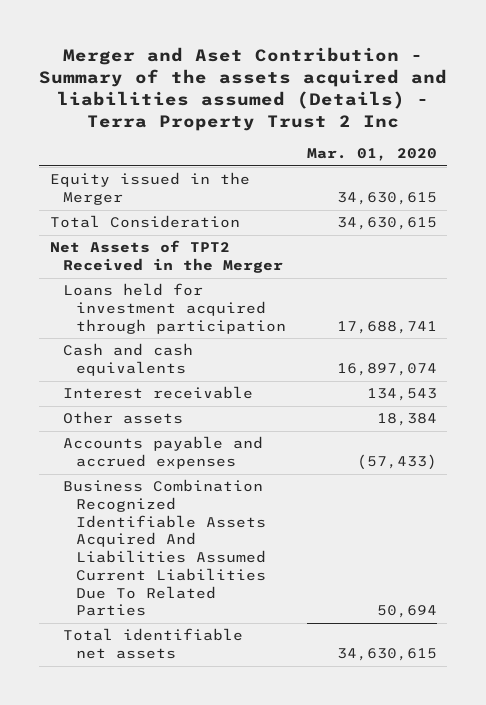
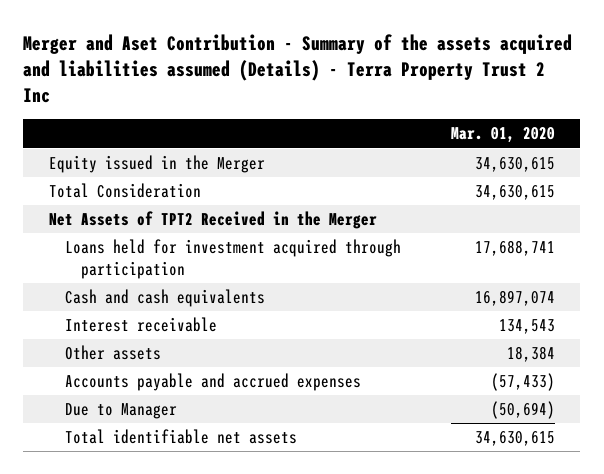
- Business Combination Recognized Identifiable Assets Acquired And Liabilities Assumed Current Liabilities Due To Related Parties | 50,694
+ Due to Manager | (50,694)

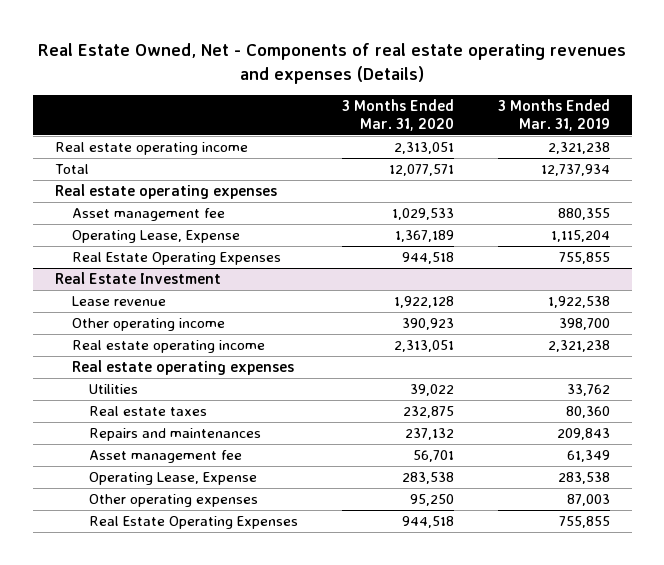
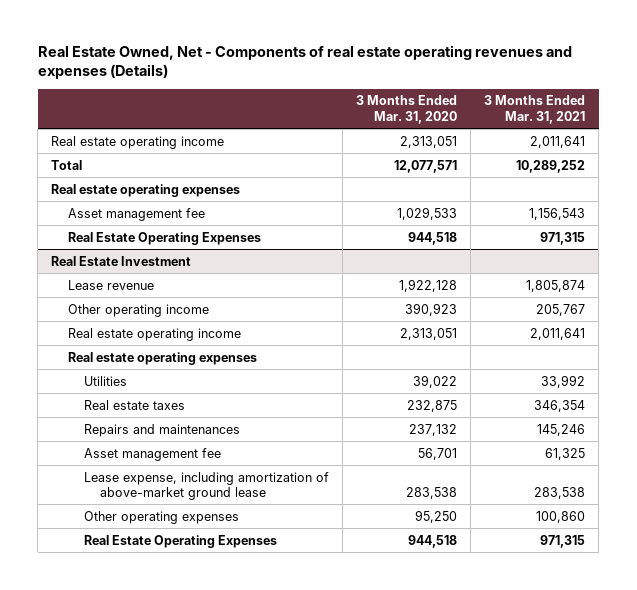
- | 3 Months Ended Mar. 31, 2020 | 3 Months Ended Mar. 31, 2019
+ | 3 Months Ended Mar. 31, 2020 | 3 Months Ended Mar. 31, 2021
- Operating Lease, Expense | 1,367,189 | 1,115,204
@ Real Estate Investment
- Operating Lease, Expense | 283,538 | 283,538
+ Lease expense, including amortization of above-market ground lease | 283,538 | 283,538

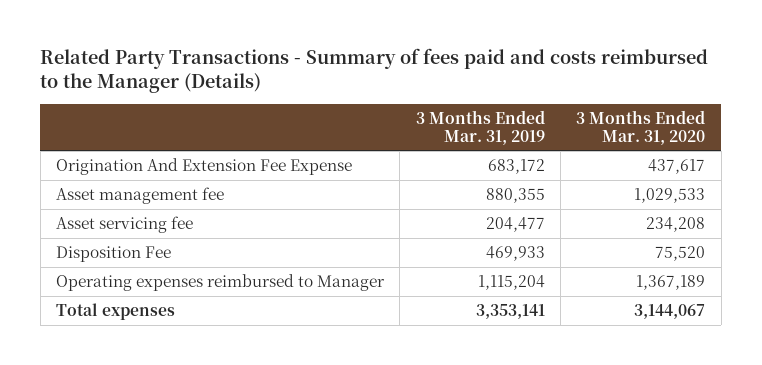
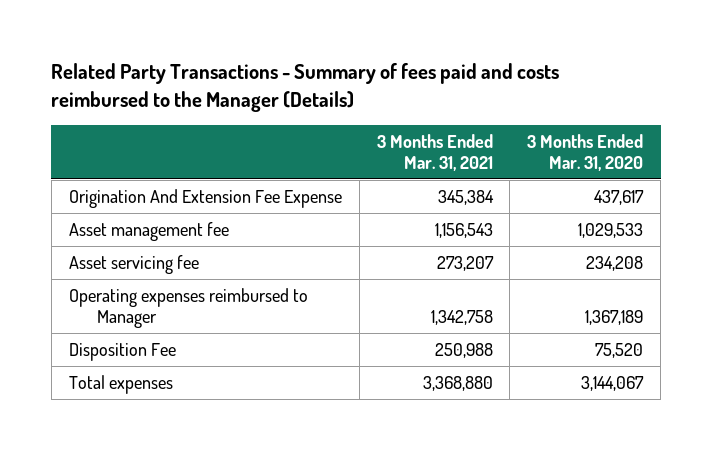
- | 3 Months Ended Mar. 31, 2019 | 3 Months Ended Mar. 31, 2020
+ | 3 Months Ended Mar. 31, 2021 | 3 Months Ended Mar. 31, 2020
moved down: Disposition Fee | 250,988 | 75,520

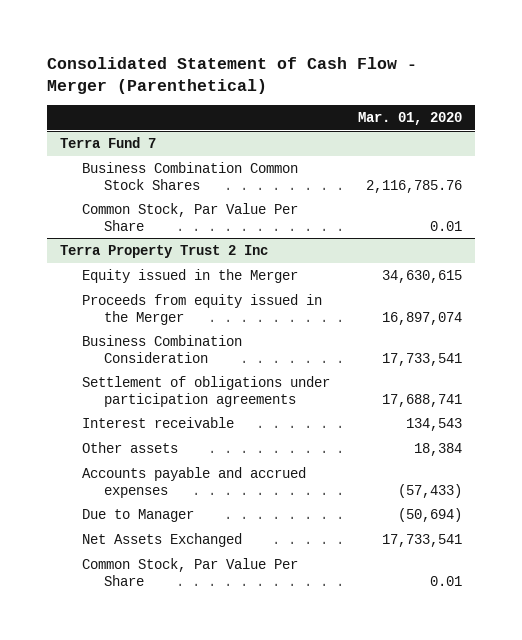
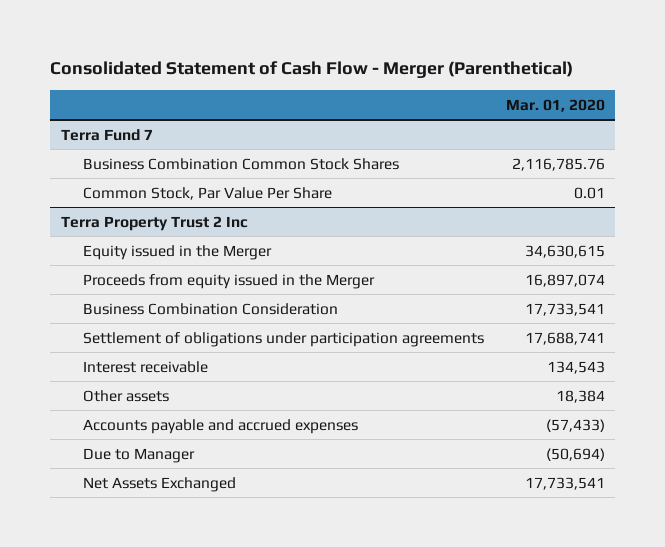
@ Terra Property Trust 2 Inc
- Common Stock, Par Value Per Share | 0.01

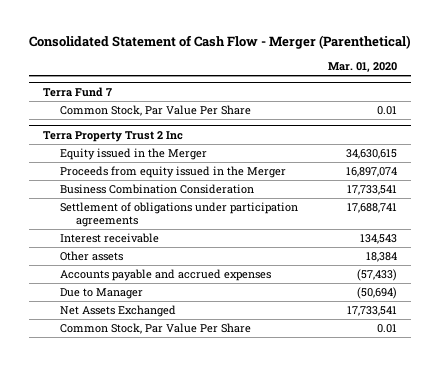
@ Terra Fund 7
- Business Combination Common Stock Shares | 2,116,785.76
@ Terra Property Trust 2 Inc
+ Common Stock, Par Value Per Share | 0.01

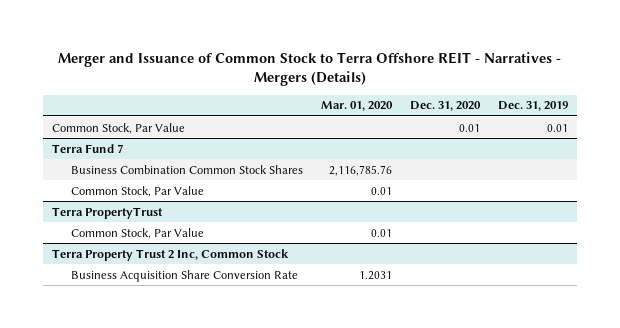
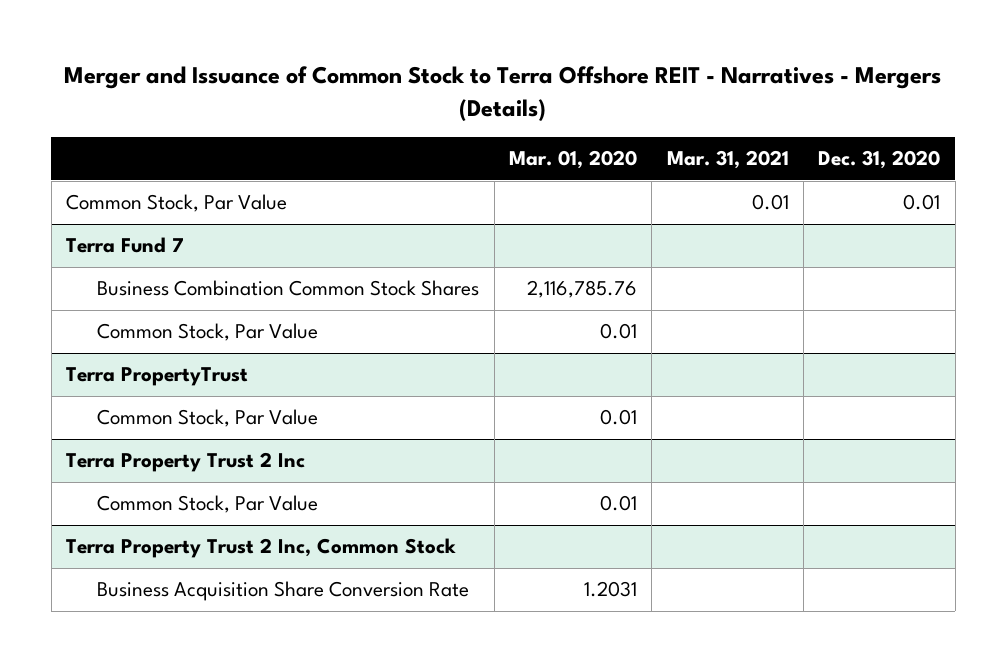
- | Mar. 01, 2020 | Dec. 31, 2020 | Dec. 31, 2019
+ | Mar. 01, 2020 | Mar. 31, 2021 | Dec. 31, 2020
+ Terra Property Trust 2 Inc
+ Common Stock, Par Value | 0.01 | |

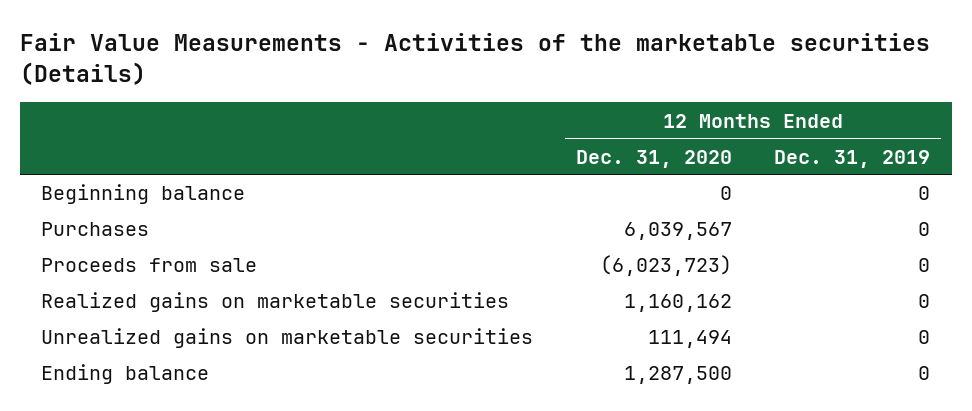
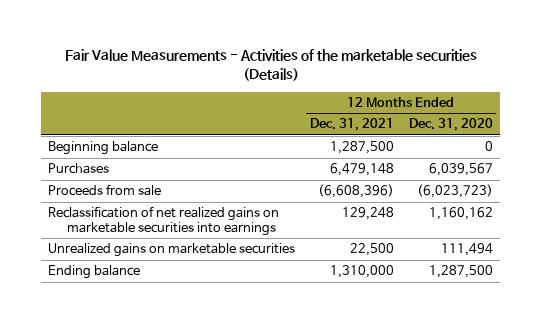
- | 12 Months Ended Dec. 31, 2020 | 12 Months Ended Dec. 31, 2019
+ | 12 Months Ended Dec. 31, 2021 | 12 Months Ended Dec. 31, 2020
- Realized gains on marketable securities | 1,160,162 | 0
+ Reclassification of net realized gains on marketable securities into earnings | 129,248 | 1,160,162

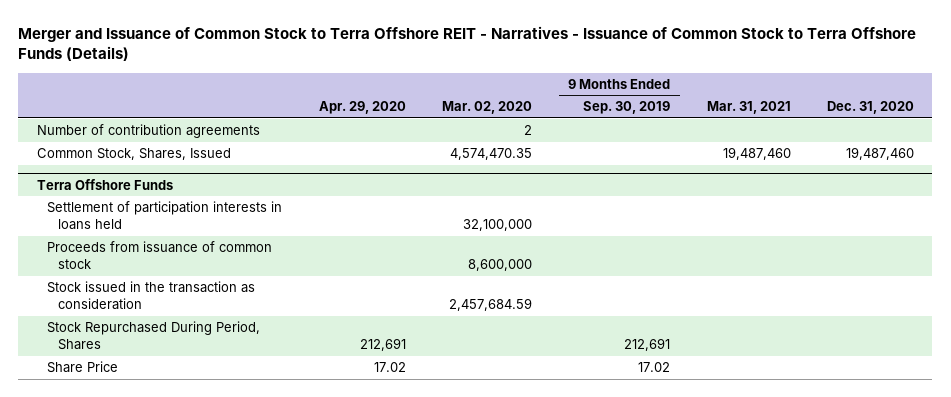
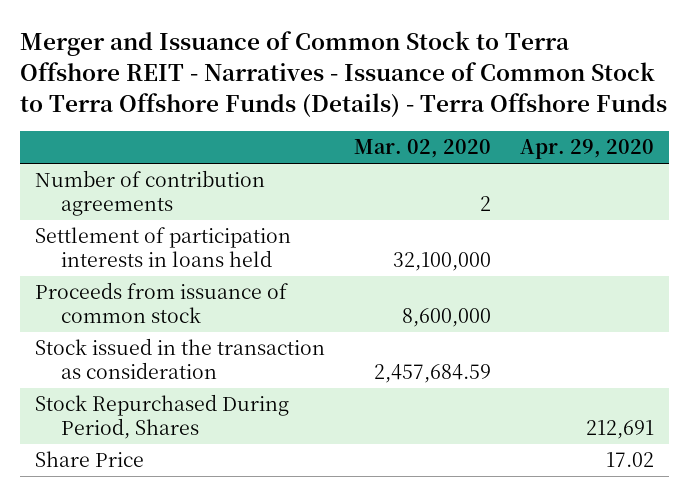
- Merger and Issuance of Common Stock to Terra Offshore REIT - Narratives - Issuance of Common Stock to Terra Offshore Funds (Details)
+ Merger and Issuance of Common Stock to Terra Offshore REIT - Narratives - Issuance of Common Stock to Terra Offshore Funds (Details) - Terra Offshore Funds
- | Apr. 29, 2020 | Mar. 02, 2020 | 9 Months Ended Sep. 30, 2019 | Mar. 31, 2021 | Dec. 31, 2020
+ | Mar. 02, 2020 | Apr. 29, 2020
- Common Stock, Shares, Issued | | 4,574,470.35 | | 19,487,460 | 19,487,460
- Terra Offshore Funds

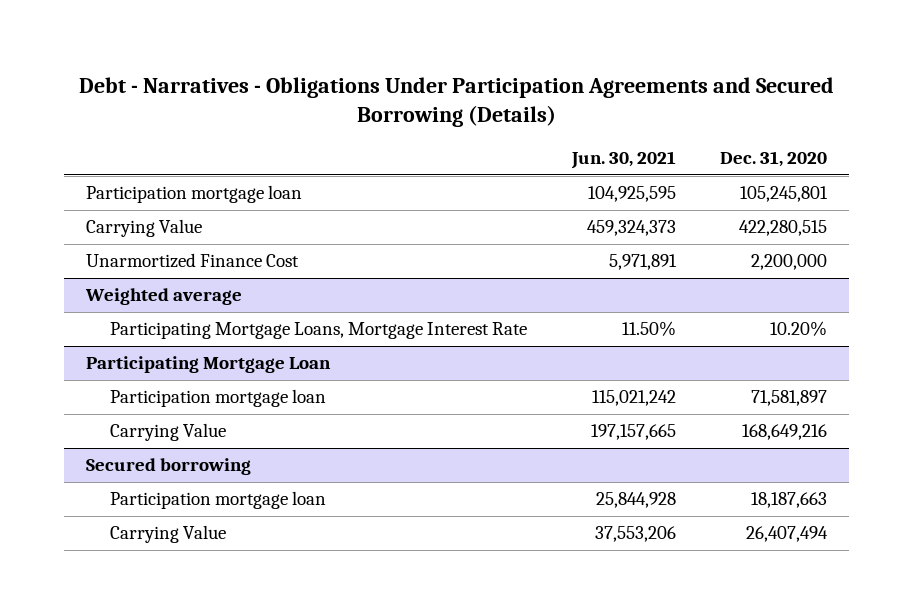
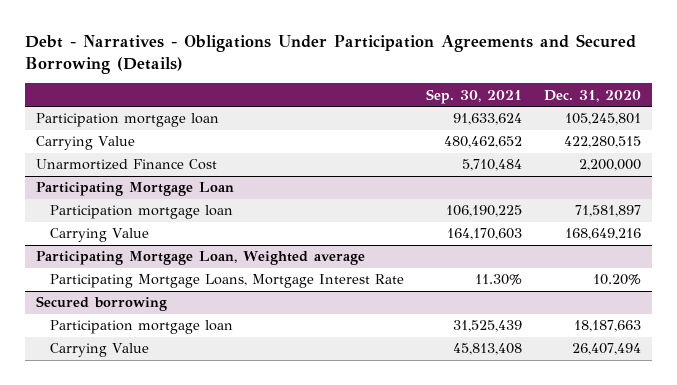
- | Jun. 30, 2021 | Dec. 31, 2020
+ | Sep. 30, 2021 | Dec. 31, 2020
- Weighted average
- Participating Mortgage Loans, Mortgage Interest Rate | 11.50% | 10.20%
+ Participating Mortgage Loan, Weighted average
+ Participating Mortgage Loans, Mortgage Interest Rate | 11.30% | 10.20%

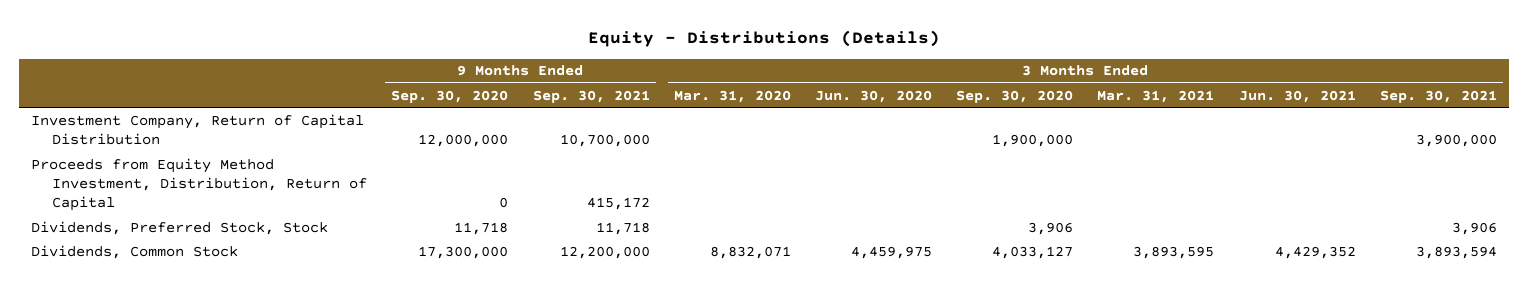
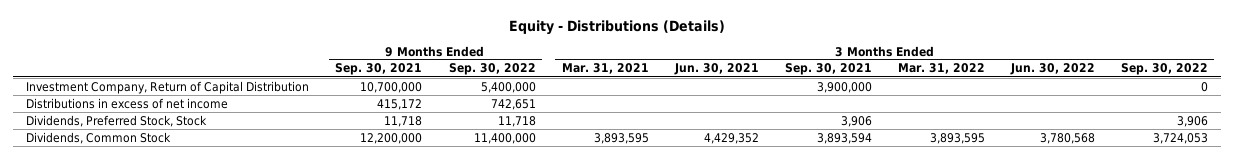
- | 9 Months Ended Sep. 30, 2020 | 9 Months Ended Sep. 30, 2021 | 3 Months Ended Mar. 31, 2020 | 3 Months Ended Jun. 30, 2020 | 3 Months Ended Sep. 30, 2020 | 3 Months Ended Mar. 31, 2021 | 3 Months Ended Jun. 30, 2021 | 3 Months Ended Sep. 30, 2021
+ | 9 Months Ended Sep. 30, 2021 | 9 Months Ended Sep. 30, 2022 | 3 Months Ended Mar. 31, 2021 | 3 Months Ended Jun. 30, 2021 | 3 Months Ended Sep. 30, 2021 | 3 Months Ended Mar. 31, 2022 | 3 Months Ended Jun. 30, 2022 | 3 Months Ended Sep. 30, 2022
- Proceeds from Equity Method Investment, Distribution, Return of Capital | 0 | 415,172 | | | | | |
+ Distributions in excess of net income | 415,172 | 742,651 | | | | | |

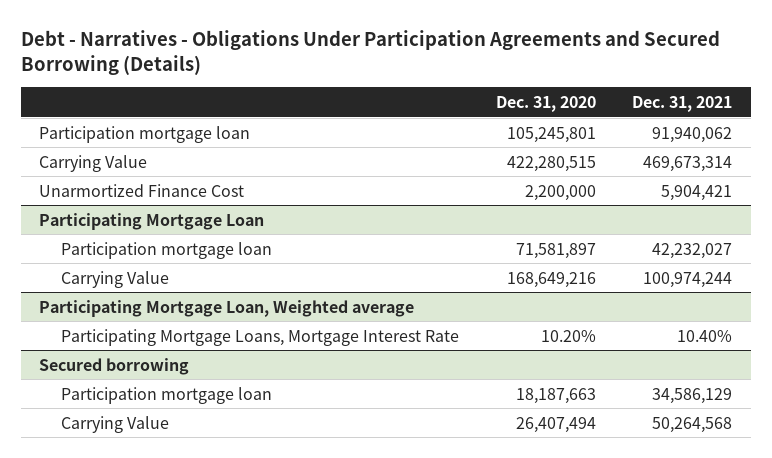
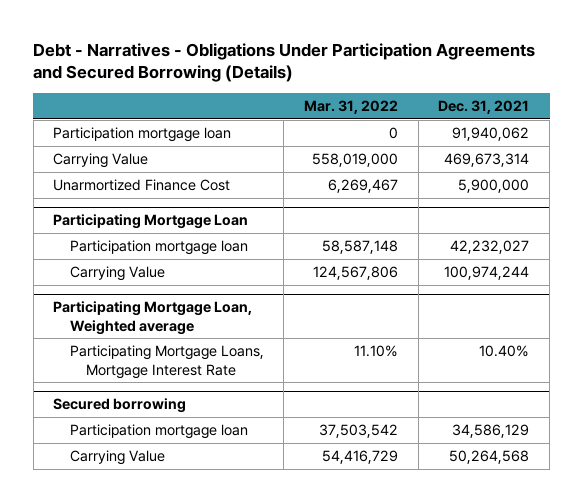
- | Dec. 31, 2020 | Dec. 31, 2021
+ | Mar. 31, 2022 | Dec. 31, 2021
- Unarmortized Finance Cost | 2,200,000 | 5,904,421
+ Unarmortized Finance Cost | 6,269,467 | 5,900,000

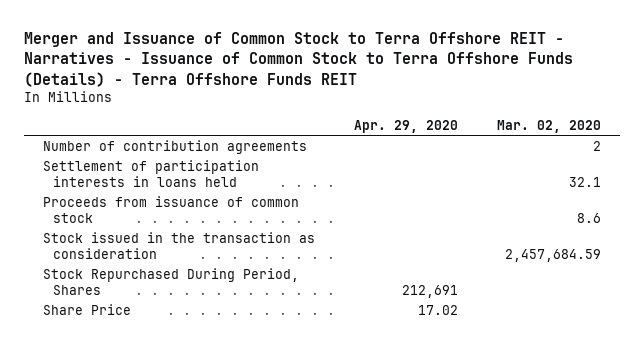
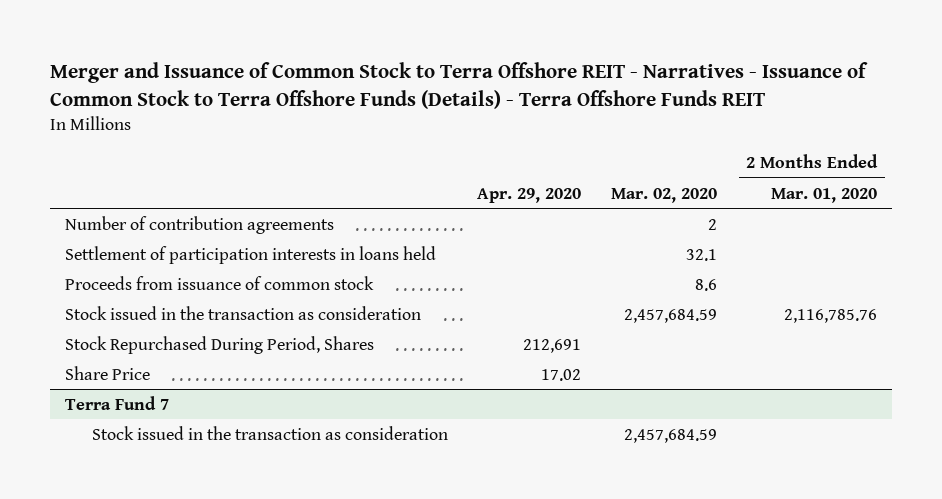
- | Apr. 29, 2020 | Mar. 02, 2020
+ | Apr. 29, 2020 | Mar. 02, 2020 | 2 Months Ended Mar. 01, 2020
+ Terra Fund 7
+ Stock issued in the transaction as consideration | | 2,457,684.59 |

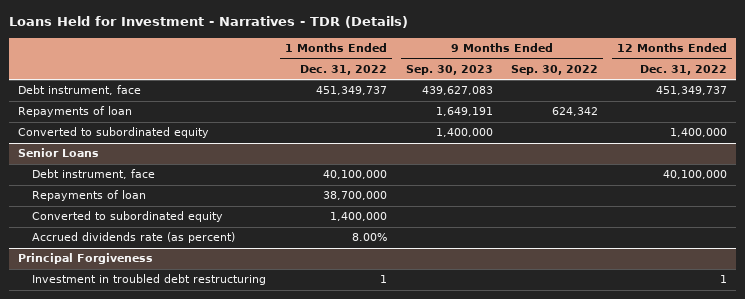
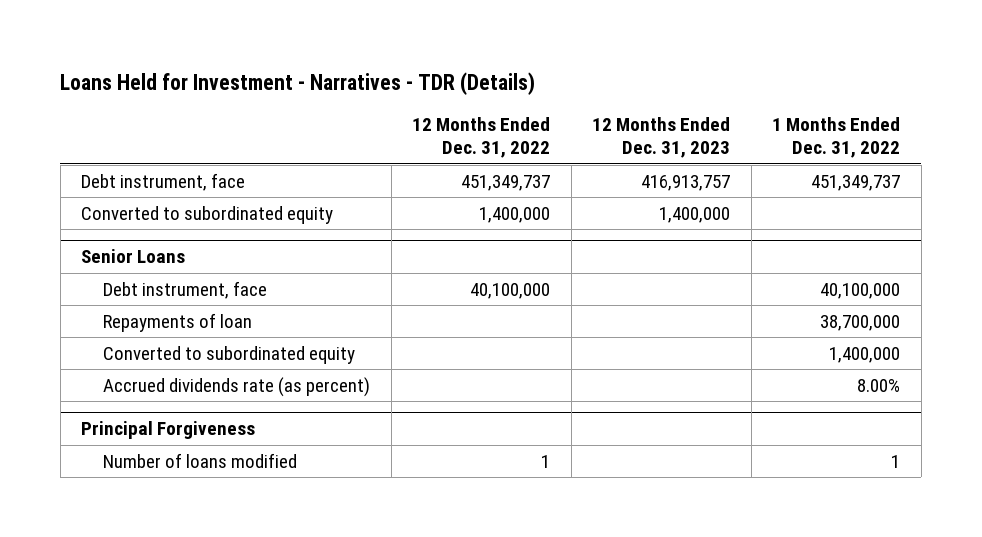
- | 1 Months Ended Dec. 31, 2022 | 9 Months Ended Sep. 30, 2023 | 9 Months Ended Sep. 30, 2022 | 12 Months Ended Dec. 31, 2022
+ | 12 Months Ended Dec. 31, 2022 | 12 Months Ended Dec. 31, 2023 | 1 Months Ended Dec. 31, 2022
- Repayments of loan | | 1,649,191 | 624,342 |
@ Principal Forgiveness
- Investment in troubled debt restructuring | 1 | | | 1
+ Number of loans modified | 1 | | 1

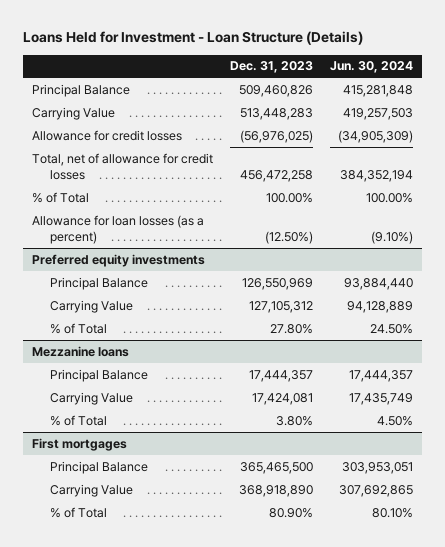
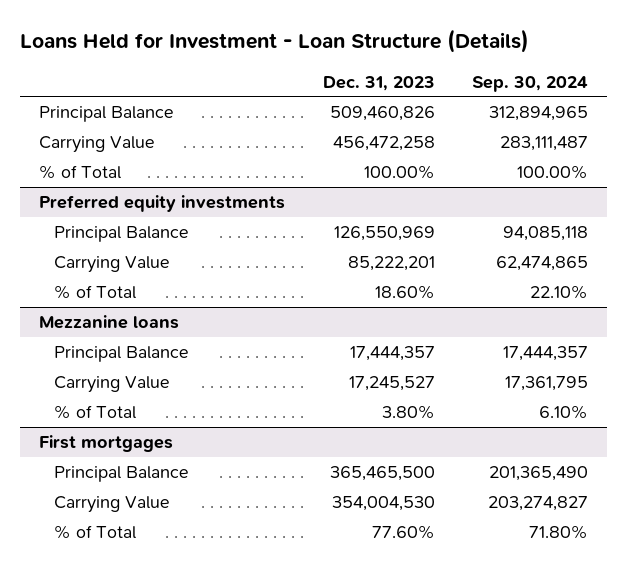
- | Dec. 31, 2023 | Jun. 30, 2024
+ | Dec. 31, 2023 | Sep. 30, 2024
- Carrying Value | 513,448,283 | 419,257,503
- Allowance for credit losses | (56,976,025) | (34,905,309)
- Total, net of allowance for credit losses | 456,472,258 | 384,352,194
+ Carrying Value | 456,472,258 | 283,111,487
- Allowance for loan losses (as a percent) | (12.50%) | (9.10%)
@ Preferred equity investments
- Carrying Value | 127,105,312 | 94,128,889
- % of Total | 27.80% | 24.50%
+ Carrying Value | 85,222,201 | 62,474,865
+ % of Total | 18.60% | 22.10%
@ Mezzanine loans
- Carrying Value | 17,424,081 | 17,435,749
+ Carrying Value | 17,245,527 | 17,361,795
@ First mortgages
- Carrying Value | 368,918,890 | 307,692,865
- % of Total | 80.90% | 80.10%
+ Carrying Value | 354,004,530 | 203,274,827
+ % of Total | 77.60% | 71.80%

